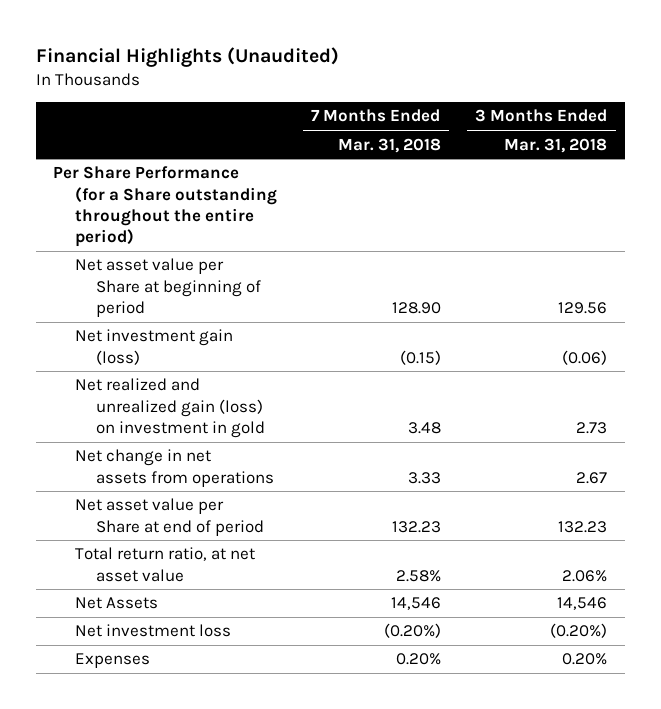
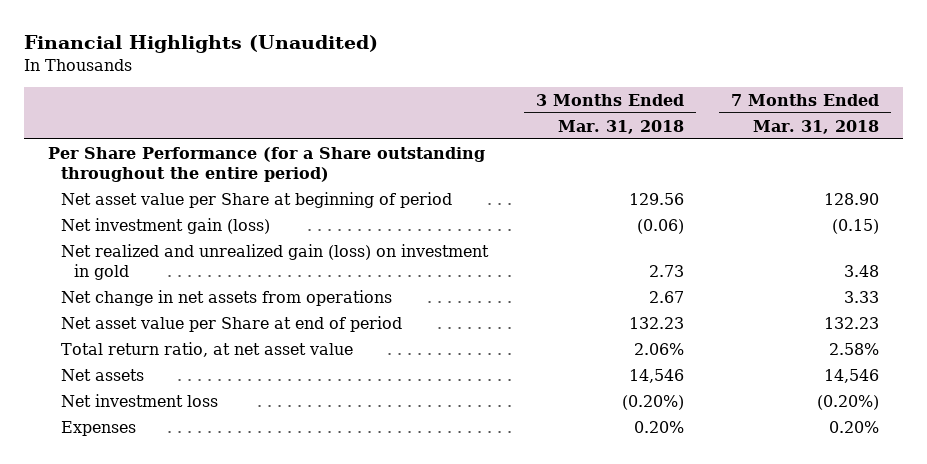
- | 7 Months Ended Mar. 31, 2018 | 3 Months Ended Mar. 31, 2018
+ | 3 Months Ended Mar. 31, 2018 | 7 Months Ended Mar. 31, 2018
- Net Assets | 14,546 | 14,546
+ Net assets | 14,546 | 14,546

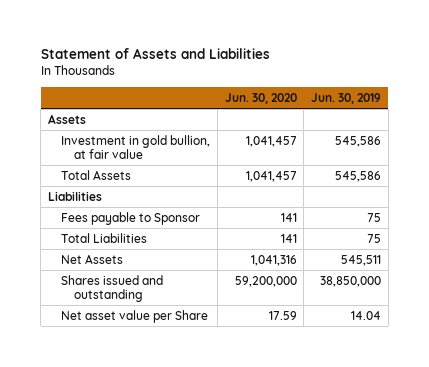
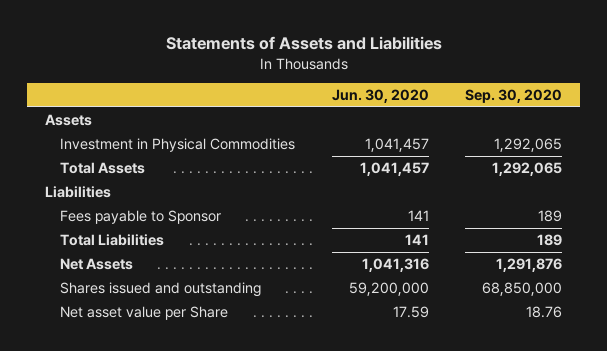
- Statement of Assets and Liabilities
+ Statements of Assets and Liabilities
- | Jun. 30, 2020 | Jun. 30, 2019
+ | Jun. 30, 2020 | Sep. 30, 2020
- Investment in gold bullion, at fair value | 1,041,457 | 545,586
+ Investment in Physical Commodities | 1,041,457 | 1,292,065

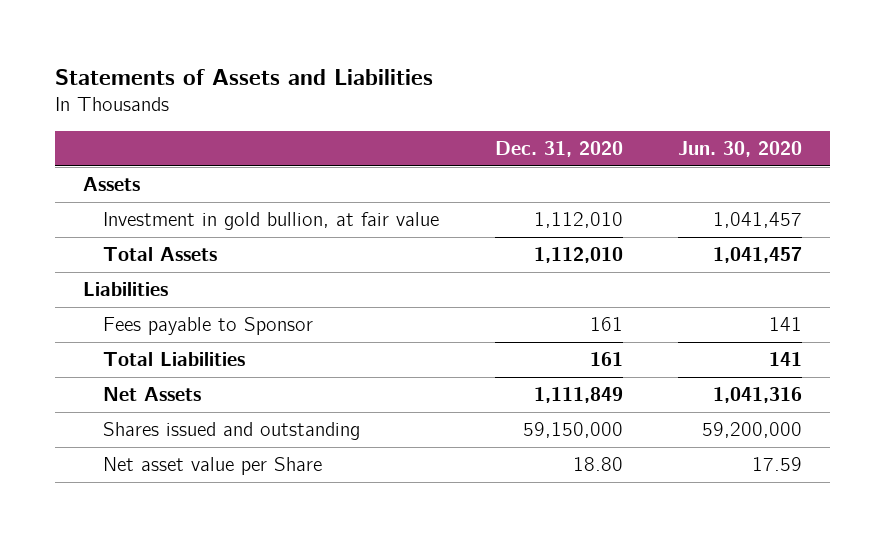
- | Jun. 30, 2020 | Sep. 30, 2020
+ | Dec. 31, 2020 | Jun. 30, 2020
- Investment in Physical Commodities | 1,041,457 | 1,292,065
+ Investment in gold bullion, at fair value | 1,112,010 | 1,041,457

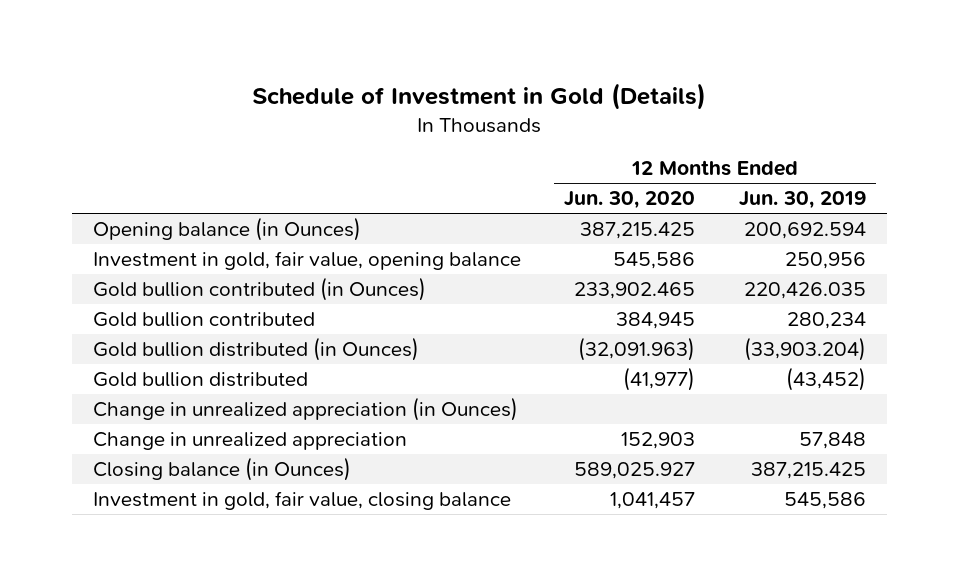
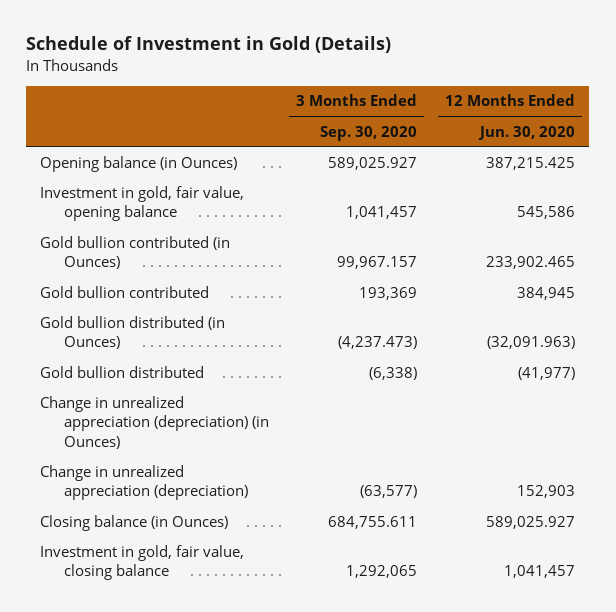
- | 12 Months Ended Jun. 30, 2020 | 12 Months Ended Jun. 30, 2019
+ | 3 Months Ended Sep. 30, 2020 | 12 Months Ended Jun. 30, 2020
- Change in unrealized appreciation (in Ounces)
- Change in unrealized appreciation | 152,903 | 57,848
+ Change in unrealized appreciation (depreciation) (in Ounces)
+ Change in unrealized appreciation (depreciation) | (63,577) | 152,903

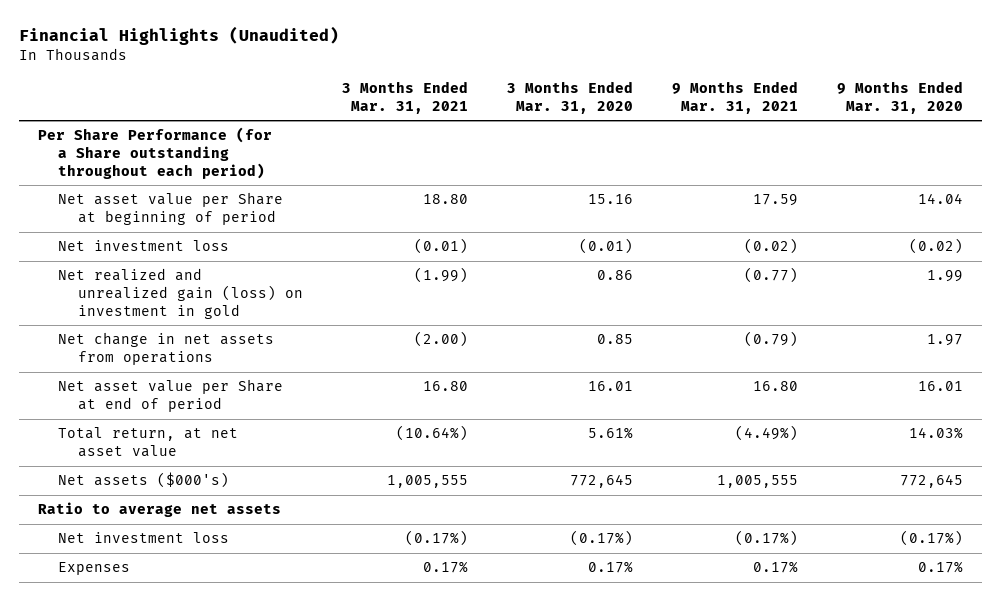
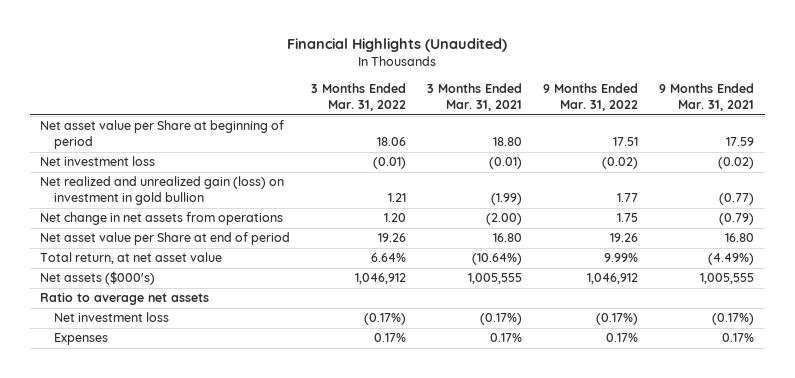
- | 3 Months Ended Mar. 31, 2021 | 3 Months Ended Mar. 31, 2020 | 9 Months Ended Mar. 31, 2021 | 9 Months Ended Mar. 31, 2020
+ | 3 Months Ended Mar. 31, 2022 | 3 Months Ended Mar. 31, 2021 | 9 Months Ended Mar. 31, 2022 | 9 Months Ended Mar. 31, 2021
- Per Share Performance (for a Share outstanding throughout each period)
- Net realized and unrealized gain (loss) on investment in gold | (1.99) | 0.86 | (0.77) | 1.99
+ Net realized and unrealized gain (loss) on investment in gold bullion | 1.21 | (1.99) | 1.77 | (0.77)

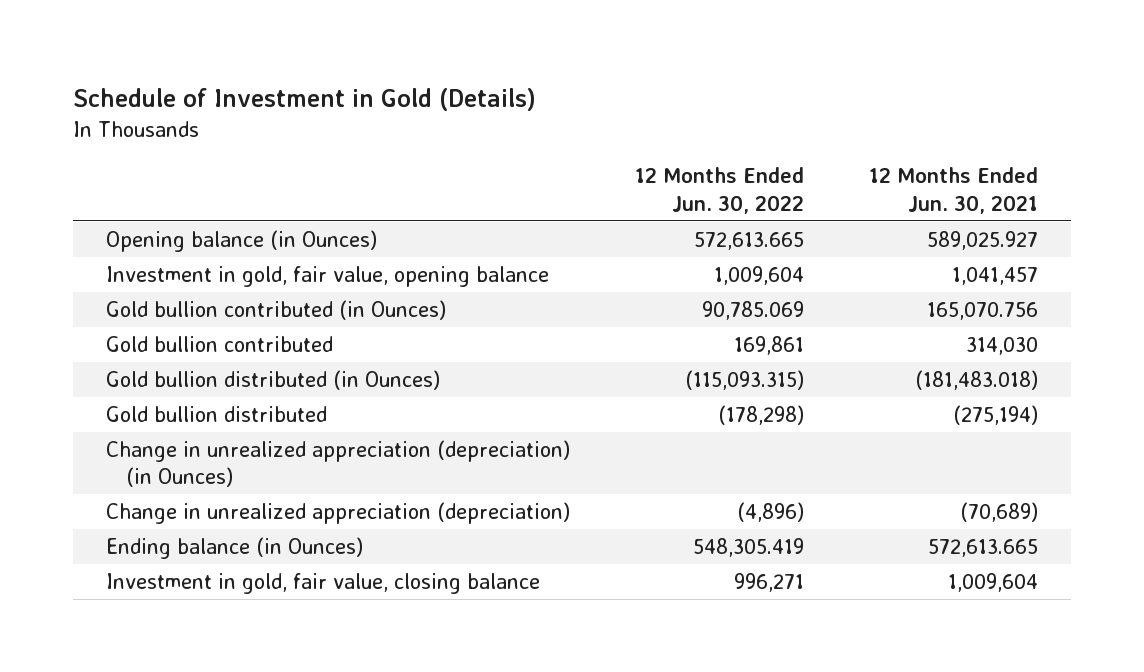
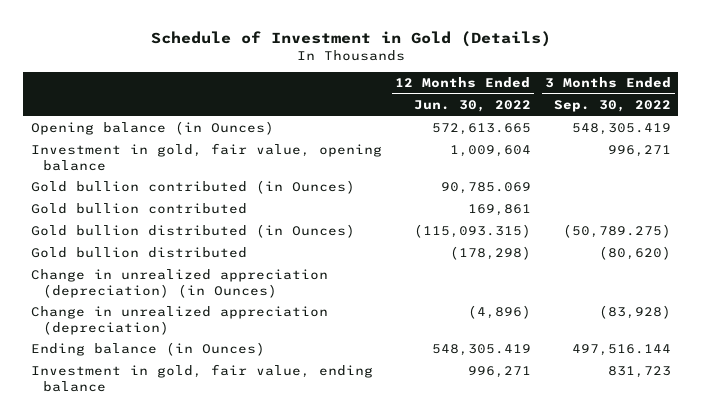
- | 12 Months Ended Jun. 30, 2022 | 12 Months Ended Jun. 30, 2021
+ | 12 Months Ended Jun. 30, 2022 | 3 Months Ended Sep. 30, 2022
- Investment in gold, fair value, closing balance | 996,271 | 1,009,604
+ Investment in gold, fair value, ending balance | 996,271 | 831,723

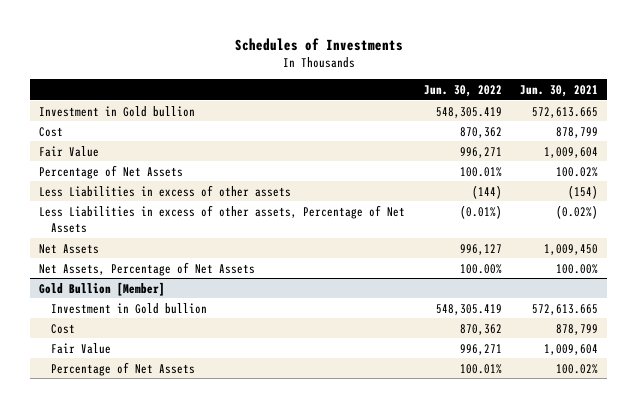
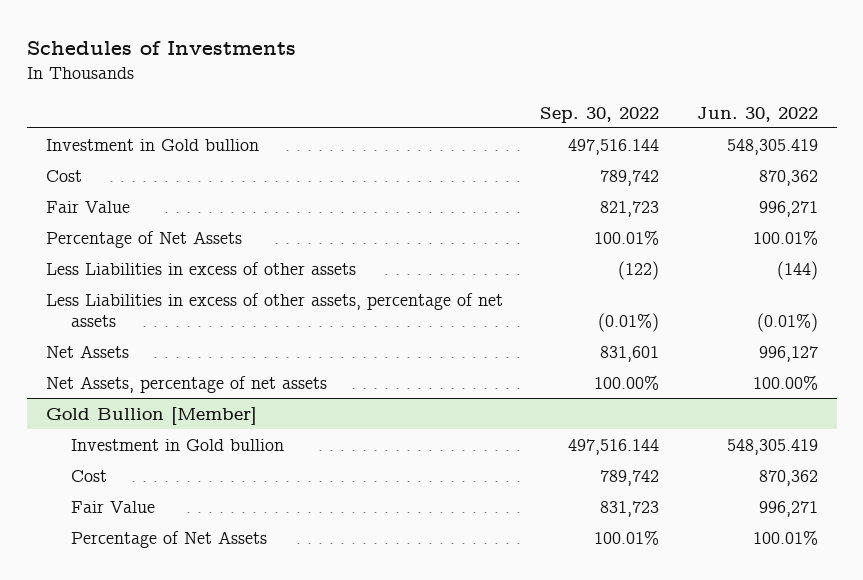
- | Jun. 30, 2022 | Jun. 30, 2021
+ | Sep. 30, 2022 | Jun. 30, 2022
- Less Liabilities in excess of other assets, Percentage of Net Assets | (0.01%) | (0.02%)
+ Less Liabilities in excess of other assets, percentage of net assets | (0.01%) | (0.01%)
- Net Assets, Percentage of Net Assets | 100.00% | 100.00%
+ Net Assets, percentage of net assets | 100.00% | 100.00%

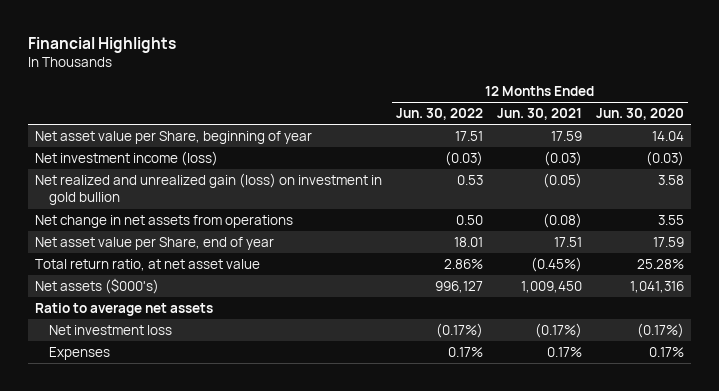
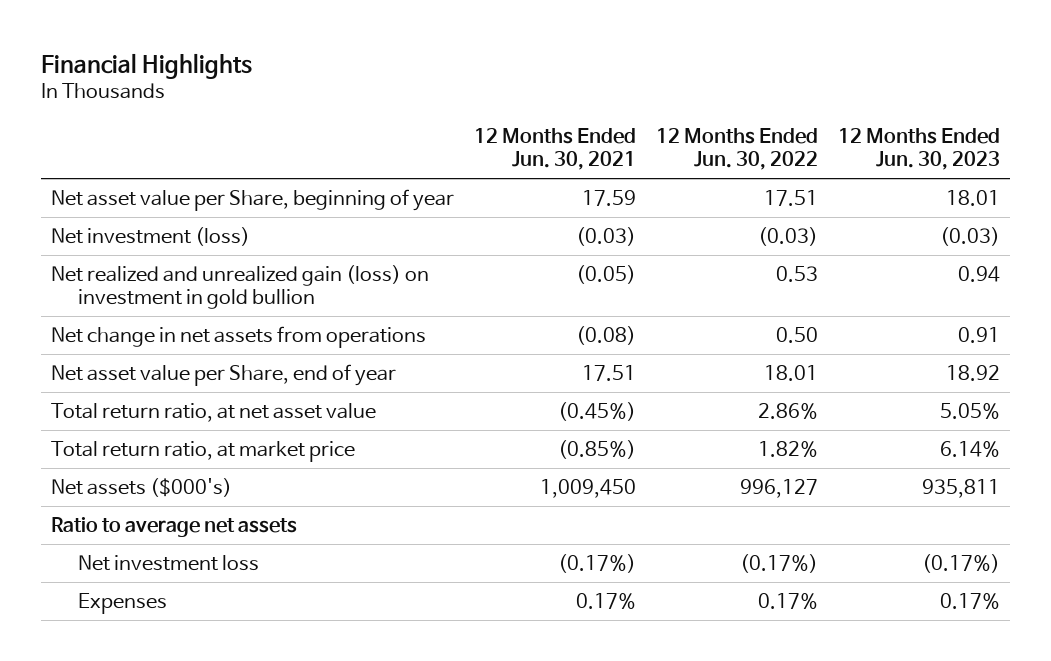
- | 12 Months Ended Jun. 30, 2022 | 12 Months Ended Jun. 30, 2021 | 12 Months Ended Jun. 30, 2020
+ | 12 Months Ended Jun. 30, 2021 | 12 Months Ended Jun. 30, 2022 | 12 Months Ended Jun. 30, 2023
- Net investment income (loss) | (0.03) | (0.03) | (0.03)
+ Net investment (loss) | (0.03) | (0.03) | (0.03)
+ Total return ratio, at market price | (0.85%) | 1.82% | 6.14%

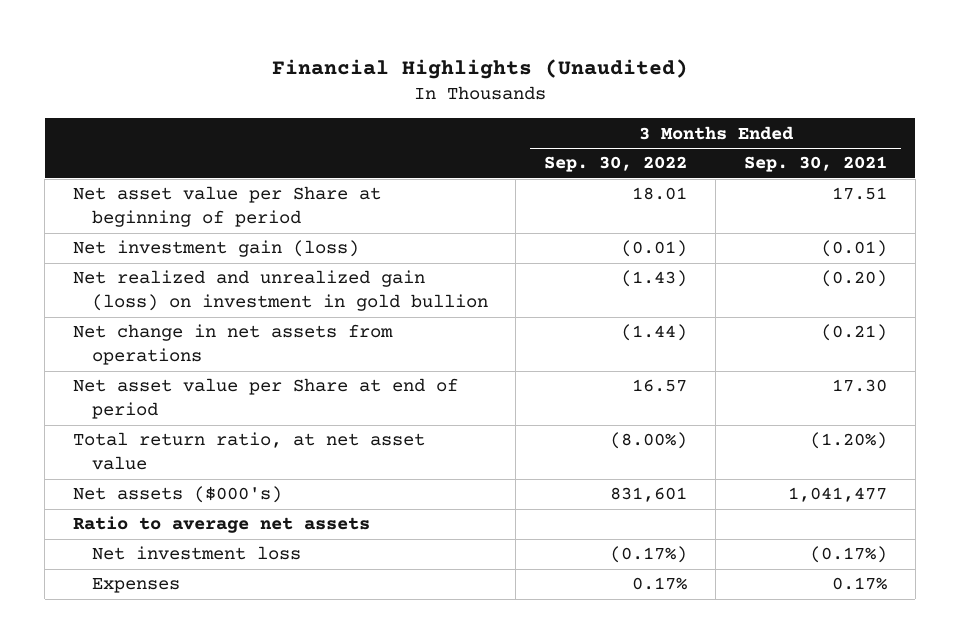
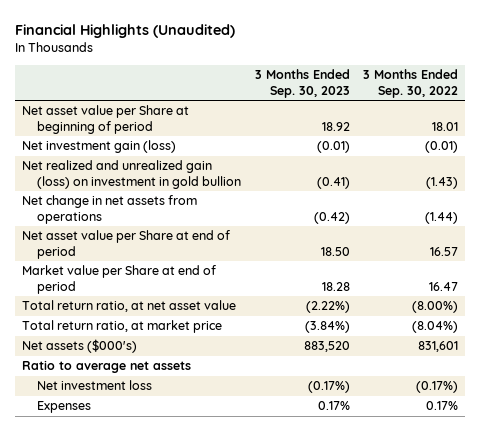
- | 3 Months Ended Sep. 30, 2022 | 3 Months Ended Sep. 30, 2021
+ | 3 Months Ended Sep. 30, 2023 | 3 Months Ended Sep. 30, 2022
+ Market value per Share at end of period | 18.28 | 16.47
+ Total return ratio, at market price | (3.84%) | (8.04%)

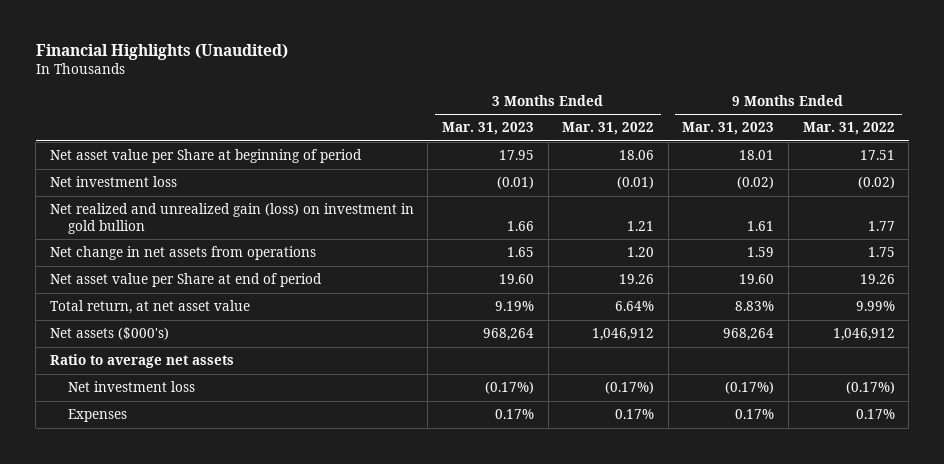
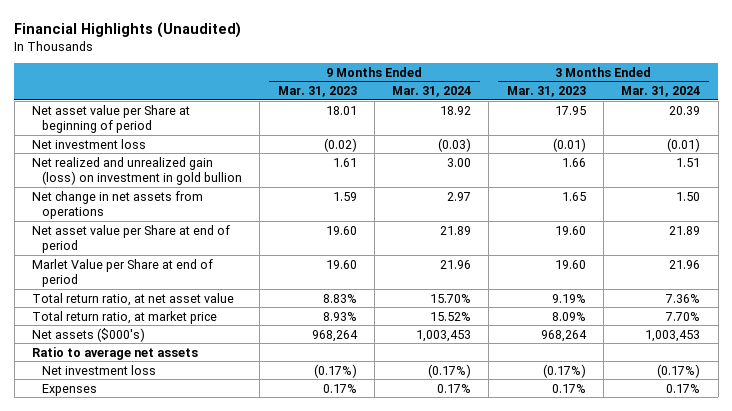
- | 3 Months Ended Mar. 31, 2023 | 3 Months Ended Mar. 31, 2022 | 9 Months Ended Mar. 31, 2023 | 9 Months Ended Mar. 31, 2022
+ | 9 Months Ended Mar. 31, 2023 | 9 Months Ended Mar. 31, 2024 | 3 Months Ended Mar. 31, 2023 | 3 Months Ended Mar. 31, 2024
- Total return, at net asset value | 9.19% | 6.64% | 8.83% | 9.99%
+ Marlet Value per Share at end of period | 19.60 | 21.96 | 19.60 | 21.96
+ Total return ratio, at net asset value | 8.83% | 15.70% | 9.19% | 7.36%
+ Total return ratio, at market price | 8.93% | 15.52% | 8.09% | 7.70%

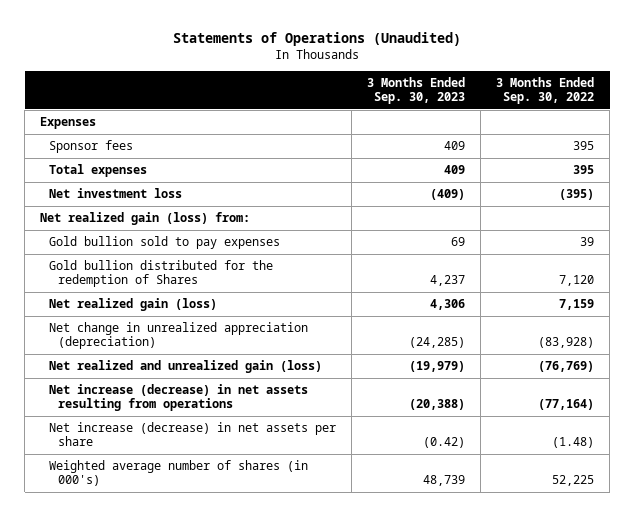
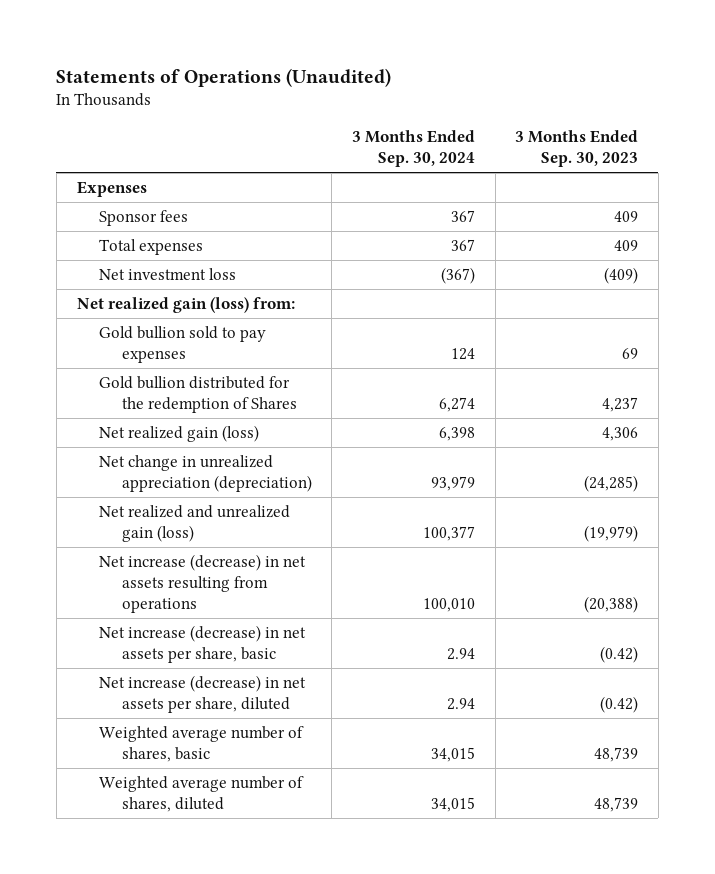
- | 3 Months Ended Sep. 30, 2023 | 3 Months Ended Sep. 30, 2022
+ | 3 Months Ended Sep. 30, 2024 | 3 Months Ended Sep. 30, 2023
- Net increase (decrease) in net assets per share | (0.42) | (1.48)
- Weighted average number of shares (in 000's) | 48,739 | 52,225
+ Net increase (decrease) in net assets per share, basic | 2.94 | (0.42)
+ Net increase (decrease) in net assets per share, diluted | 2.94 | (0.42)
+ Weighted average number of shares, basic | 34,015 | 48,739
+ Weighted average number of shares, diluted | 34,015 | 48,739

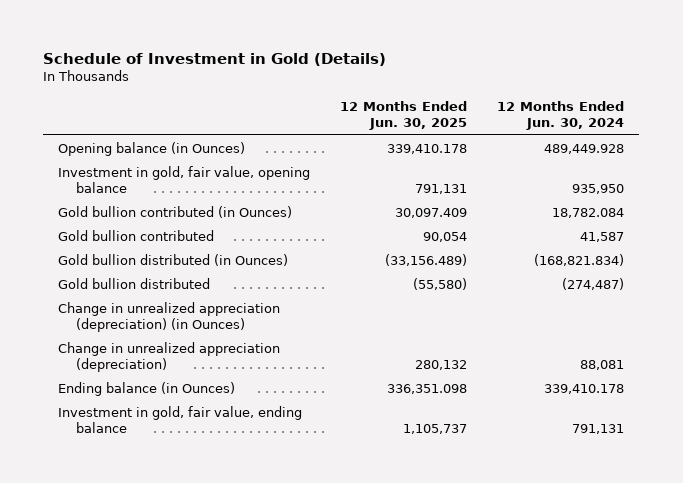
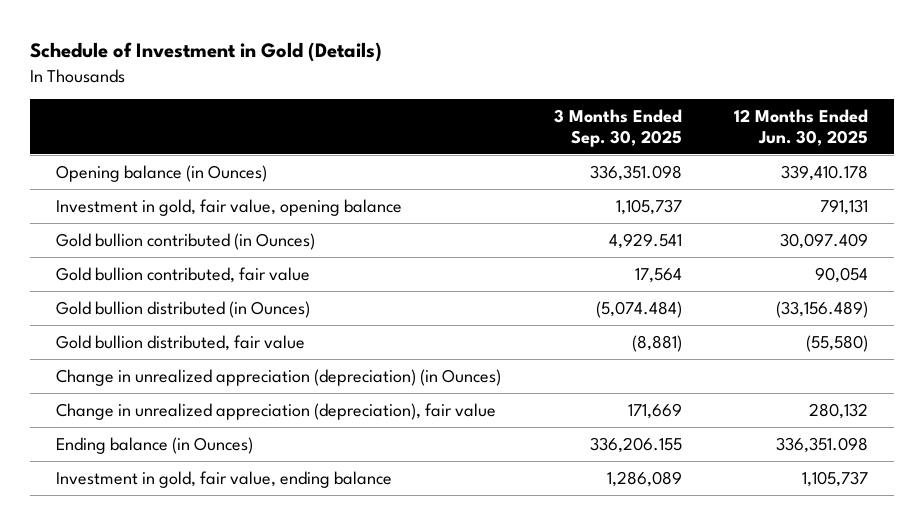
- | 12 Months Ended Jun. 30, 2025 | 12 Months Ended Jun. 30, 2024
+ | 3 Months Ended Sep. 30, 2025 | 12 Months Ended Jun. 30, 2025
- Gold bullion contributed | 90,054 | 41,587
+ Gold bullion contributed, fair value | 17,564 | 90,054
- Gold bullion distributed | (55,580) | (274,487)
+ Gold bullion distributed, fair value | (8,881) | (55,580)
- Change in unrealized appreciation (depreciation) | 280,132 | 88,081
+ Change in unrealized appreciation (depreciation), fair value | 171,669 | 280,132

